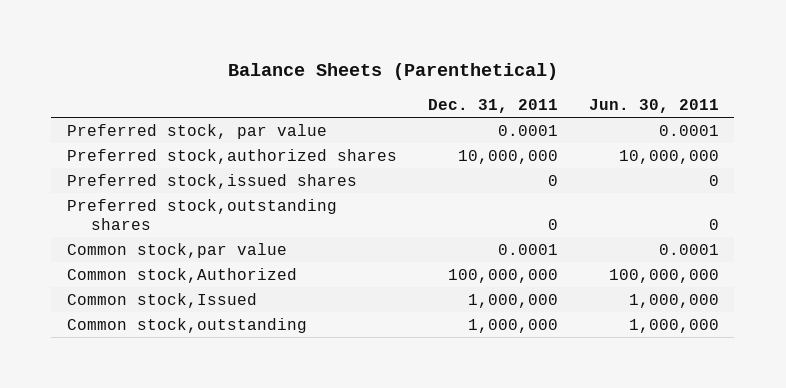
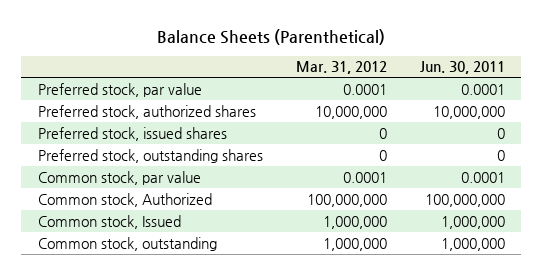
- | Dec. 31, 2011 | Jun. 30, 2011
+ | Mar. 31, 2012 | Jun. 30, 2011
- Preferred stock,authorized shares | 10,000,000 | 10,000,000
- Preferred stock,issued shares | 0 | 0
- Preferred stock,outstanding shares | 0 | 0
- Common stock,par value | 0.0001 | 0.0001
- Common stock,Authorized | 100,000,000 | 100,000,000
- Common stock,Issued | 1,000,000 | 1,000,000
- Common stock,outstanding | 1,000,000 | 1,000,000
+ Preferred stock, authorized shares | 10,000,000 | 10,000,000
+ Preferred stock, issued shares | 0 | 0
+ Preferred stock, outstanding shares | 0 | 0
+ Common stock, par value | 0.0001 | 0.0001
+ Common stock, Authorized | 100,000,000 | 100,000,000
+ Common stock, Issued | 1,000,000 | 1,000,000
+ Common stock, outstanding | 1,000,000 | 1,000,000

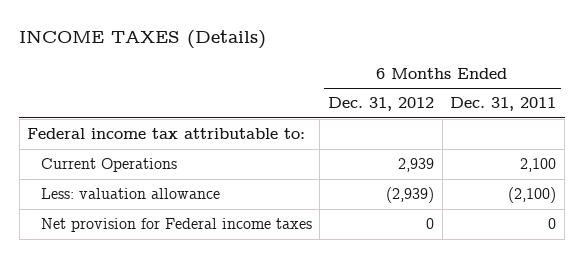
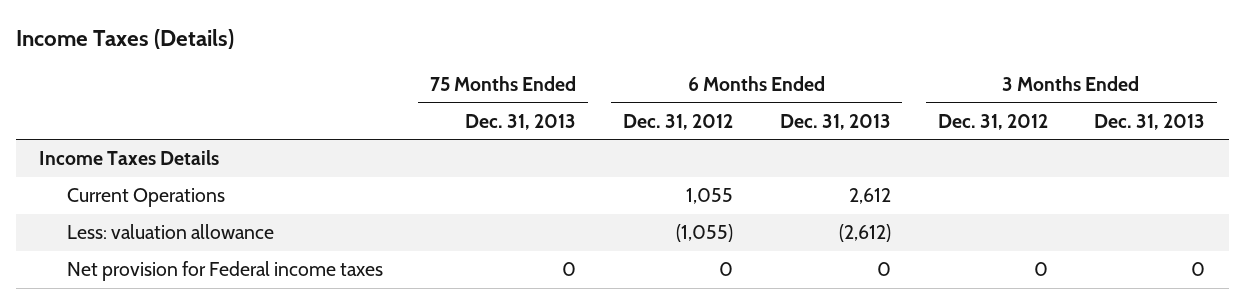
- INCOME TAXES (Details)
+ Income Taxes (Details)
- | 6 Months Ended Dec. 31, 2012 | 6 Months Ended Dec. 31, 2011
+ | 75 Months Ended Dec. 31, 2013 | 6 Months Ended Dec. 31, 2012 | 6 Months Ended Dec. 31, 2013 | 3 Months Ended Dec. 31, 2012 | 3 Months Ended Dec. 31, 2013
- Federal income tax attributable to:
- Current Operations | 2,939 | 2,100
- Less: valuation allowance | (2,939) | (2,100)
+ Income Taxes Details
+ Current Operations | | 1,055 | 2,612 | |
+ Less: valuation allowance | | (1,055) | (2,612) | |

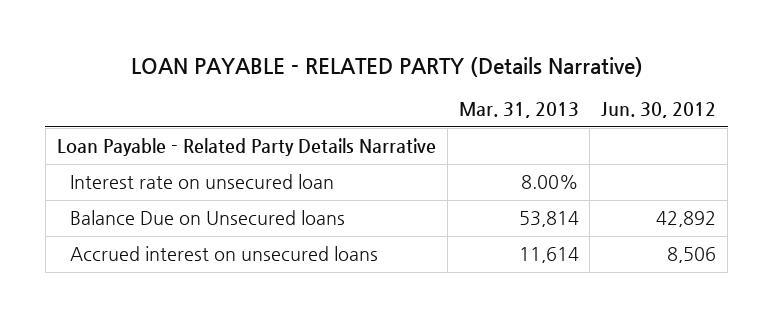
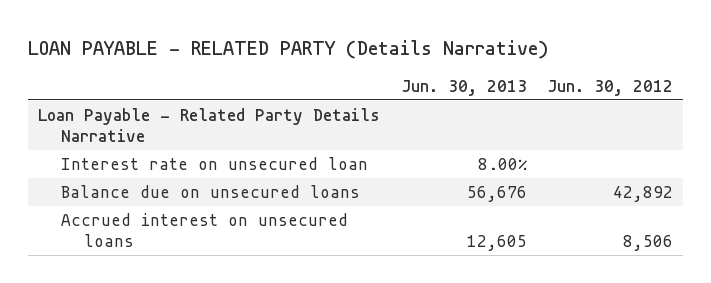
- | Mar. 31, 2013 | Jun. 30, 2012
+ | Jun. 30, 2013 | Jun. 30, 2012
- Balance Due on Unsecured loans | 53,814 | 42,892
+ Balance due on unsecured loans | 56,676 | 42,892

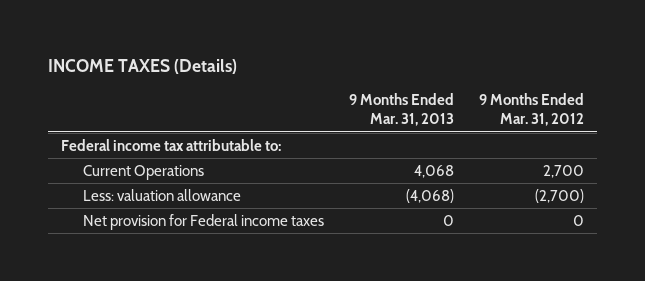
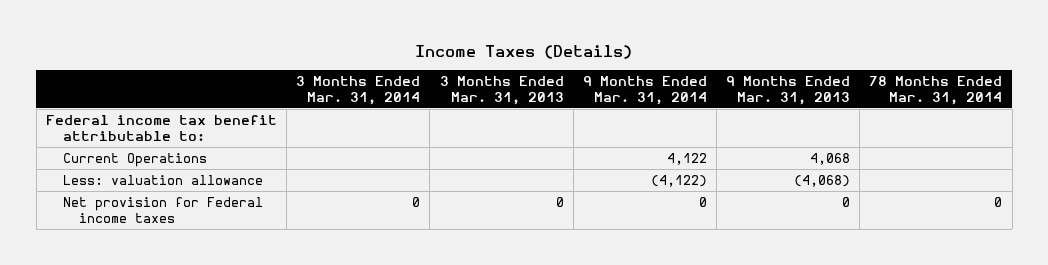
- INCOME TAXES (Details)
+ Income Taxes (Details)
- | 9 Months Ended Mar. 31, 2013 | 9 Months Ended Mar. 31, 2012
+ | 3 Months Ended Mar. 31, 2014 | 3 Months Ended Mar. 31, 2013 | 9 Months Ended Mar. 31, 2014 | 9 Months Ended Mar. 31, 2013 | 78 Months Ended Mar. 31, 2014
- Federal income tax attributable to:
+ Federal income tax benefit attributable to:

